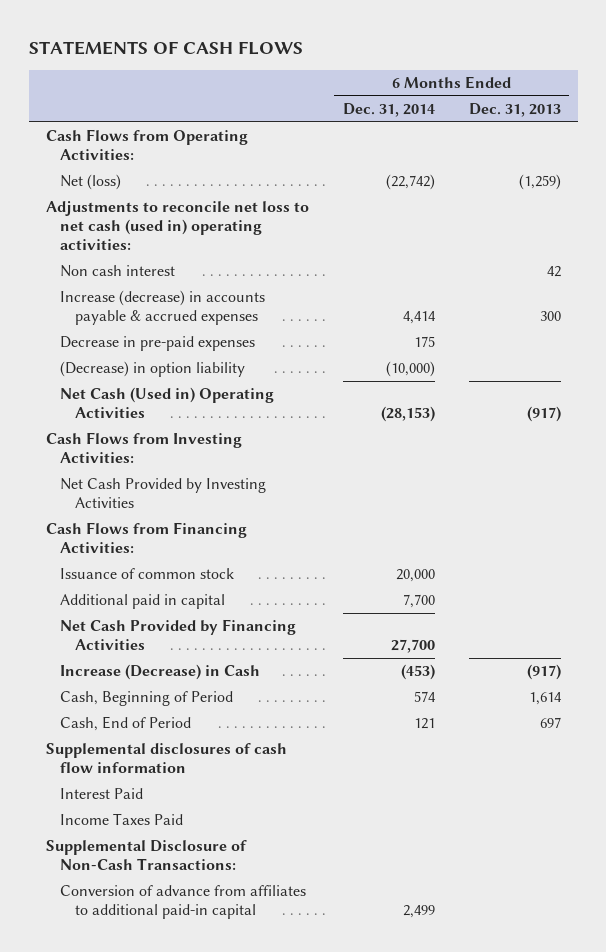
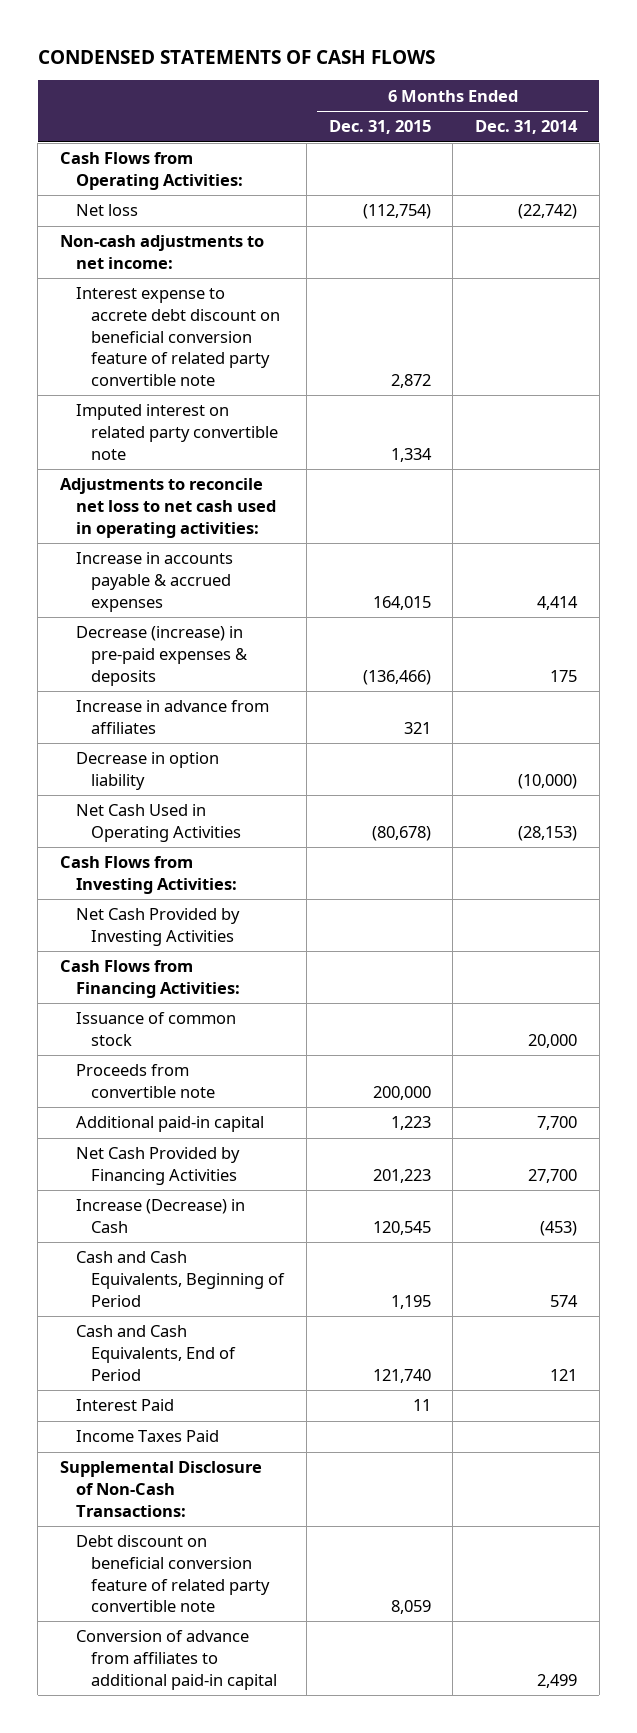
- STATEMENTS OF CASH FLOWS
+ CONDENSED STATEMENTS OF CASH FLOWS
- | 6 Months Ended Dec. 31, 2014 | 6 Months Ended Dec. 31, 2013
+ | 6 Months Ended Dec. 31, 2015 | 6 Months Ended Dec. 31, 2014
- Net (loss) | (22,742) | (1,259)
- Adjustments to reconcile net loss to net cash (used in) operating activities:
- Non cash interest | | 42
- Increase (decrease) in accounts payable & accrued expenses | 4,414 | 300
- Decrease in pre-paid expenses | 175 |
- (Decrease) in option liability | (10,000) |
- Net Cash (Used in) Operating Activities | (28,153) | (917)
+ Net loss | (112,754) | (22,742)
+ Non-cash adjustments to net income:
+ Interest expense to accrete debt discount on beneficial conversion feature of related party convertible note | 2,872 |
+ Imputed interest on related party convertible note | 1,334 |
+ Adjustments to reconcile net loss to net cash used in operating activities:
+ Increase in accounts payable & accrued expenses | 164,015 | 4,414
+ Decrease (increase) in pre-paid expenses & deposits | (136,466) | 175
+ Increase in advance from affiliates | 321 |
+ Decrease in option liability | | (10,000)
+ Net Cash Used in Operating Activities | (80,678) | (28,153)
- Additional paid in capital | 7,700 |
+ Proceeds from convertible note | 200,000 |
+ Additional paid-in capital | 1,223 | 7,700
- Cash, Beginning of Period | 574 | 1,614
- Cash, End of Period | 121 | 697
- Supplemental disclosures of cash flow information
+ Cash and Cash Equivalents, Beginning of Period | 1,195 | 574
+ Cash and Cash Equivalents, End of Period | 121,740 | 121
+ Debt discount on beneficial conversion feature of related party convertible note | 8,059 |

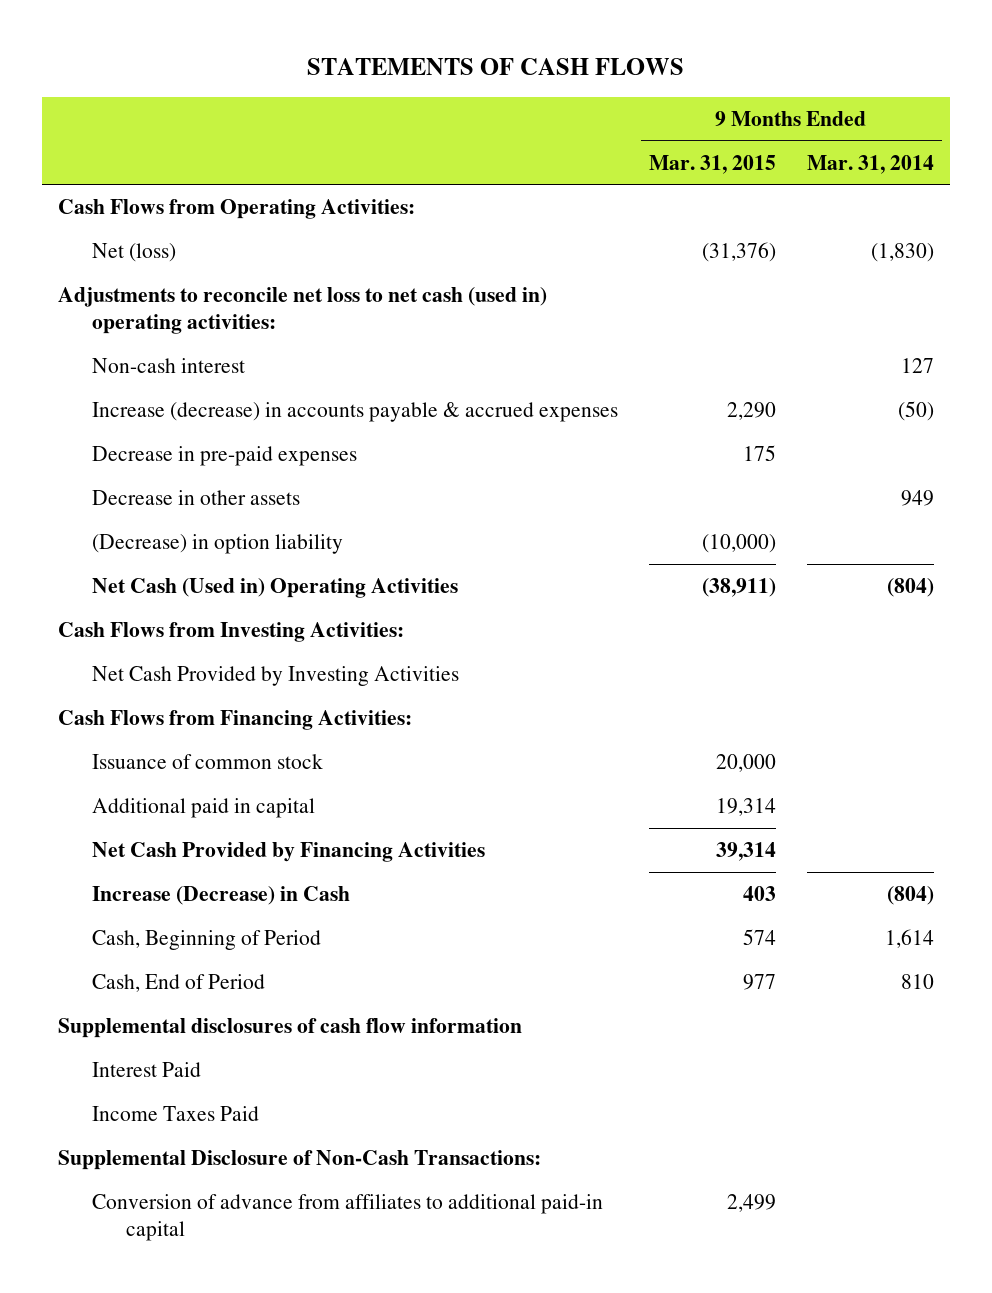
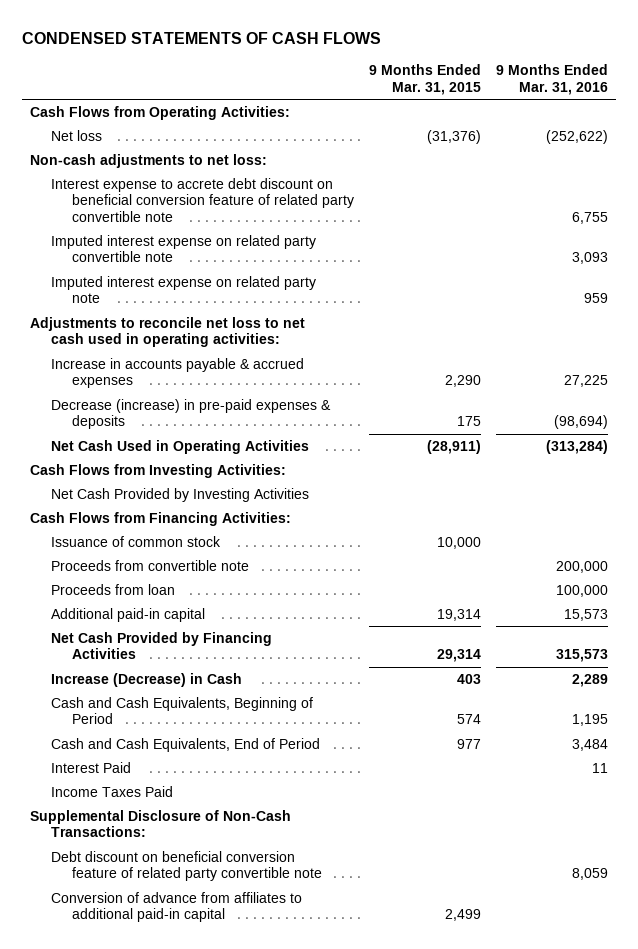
- STATEMENTS OF CASH FLOWS
+ CONDENSED STATEMENTS OF CASH FLOWS
- | 9 Months Ended Mar. 31, 2015 | 9 Months Ended Mar. 31, 2014
+ | 9 Months Ended Mar. 31, 2015 | 9 Months Ended Mar. 31, 2016
- Net (loss) | (31,376) | (1,830)
- Adjustments to reconcile net loss to net cash (used in) operating activities:
- Non-cash interest | | 127
- Increase (decrease) in accounts payable & accrued expenses | 2,290 | (50)
- Decrease in pre-paid expenses | 175 |
- Decrease in other assets | | 949
- (Decrease) in option liability | (10,000) |
- Net Cash (Used in) Operating Activities | (38,911) | (804)
+ Net loss | (31,376) | (252,622)
+ Non-cash adjustments to net loss:
+ Interest expense to accrete debt discount on beneficial conversion feature of related party convertible note | | 6,755
+ Imputed interest expense on related party convertible note | | 3,093
+ Imputed interest expense on related party note | | 959
+ Adjustments to reconcile net loss to net cash used in operating activities:
+ Increase in accounts payable & accrued expenses | 2,290 | 27,225
+ Decrease (increase) in pre-paid expenses & deposits | 175 | (98,694)
+ Net Cash Used in Operating Activities | (28,911) | (313,284)
- Issuance of common stock | 20,000 |
- Additional paid in capital | 19,314 |
- Net Cash Provided by Financing Activities | 39,314 |
+ Issuance of common stock | 10,000 |
+ Proceeds from convertible note | | 200,000
+ Proceeds from loan | | 100,000
+ Additional paid-in capital | 19,314 | 15,573
+ Net Cash Provided by Financing Activities | 29,314 | 315,573
- Cash, Beginning of Period | 574 | 1,614
- Cash, End of Period | 977 | 810
- Supplemental disclosures of cash flow information
+ Cash and Cash Equivalents, Beginning of Period | 574 | 1,195
+ Cash and Cash Equivalents, End of Period | 977 | 3,484
+ Debt discount on beneficial conversion feature of related party convertible note | | 8,059

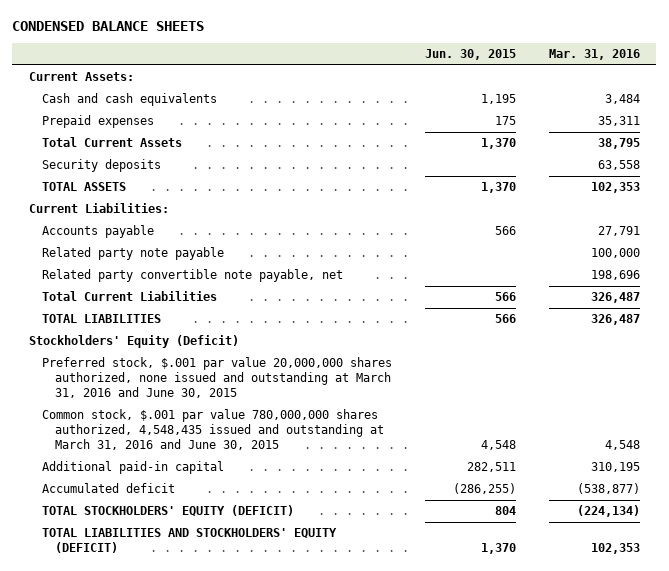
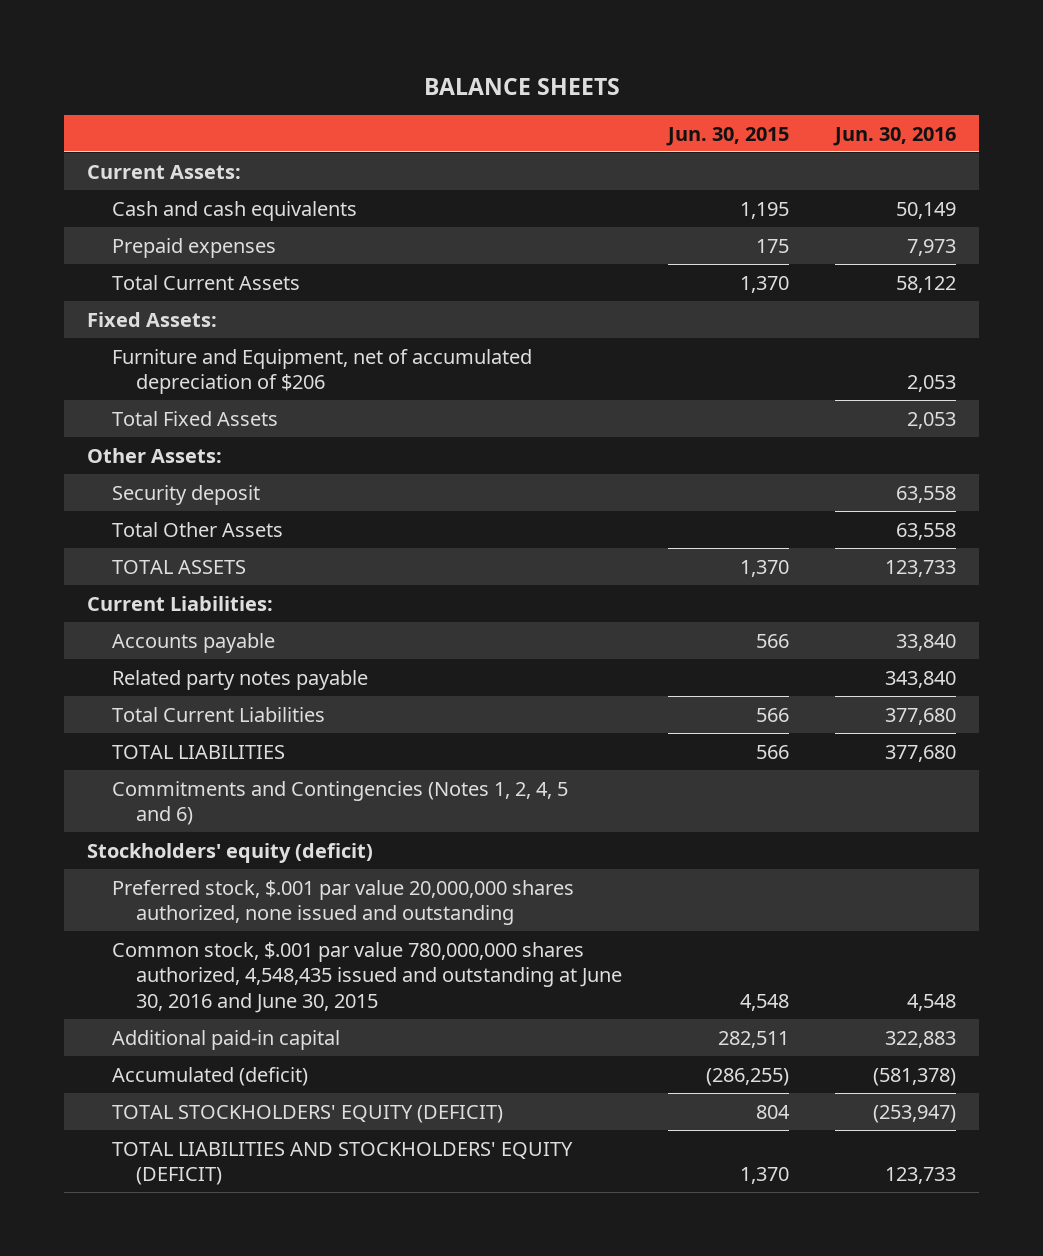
- CONDENSED BALANCE SHEETS
+ BALANCE SHEETS
- | Jun. 30, 2015 | Mar. 31, 2016
+ | Jun. 30, 2015 | Jun. 30, 2016
- Security deposits | | 63,558
+ Fixed Assets:
+ Furniture and Equipment, net of accumulated depreciation of $206 | | 2,053
+ Total Fixed Assets | | 2,053
+ Other Assets:
+ Security deposit | | 63,558
+ Total Other Assets | | 63,558
- Related party note payable | | 100,000
- Related party convertible note payable, net | | 198,696
+ Related party notes payable | | 343,840
- Stockholders' Equity (Deficit)
- Preferred stock, $.001 par value 20,000,000 shares authorized, none issued and outstanding at March 31, 2016 and June 30, 2015
- Common stock, $.001 par value 780,000,000 shares authorized, 4,548,435 issued and outstanding at March 31, 2016 and June 30, 2015 | 4,548 | 4,548
+ Commitments and Contingencies (Notes 1, 2, 4, 5 and 6)
+ Stockholders' equity (deficit)
+ Preferred stock, $.001 par value 20,000,000 shares authorized, none issued and outstanding
+ Common stock, $.001 par value 780,000,000 shares authorized, 4,548,435 issued and outstanding at June 30, 2016 and June 30, 2015 | 4,548 | 4,548
- Accumulated deficit | (286,255) | (538,877)
+ Accumulated (deficit) | (286,255) | (581,378)

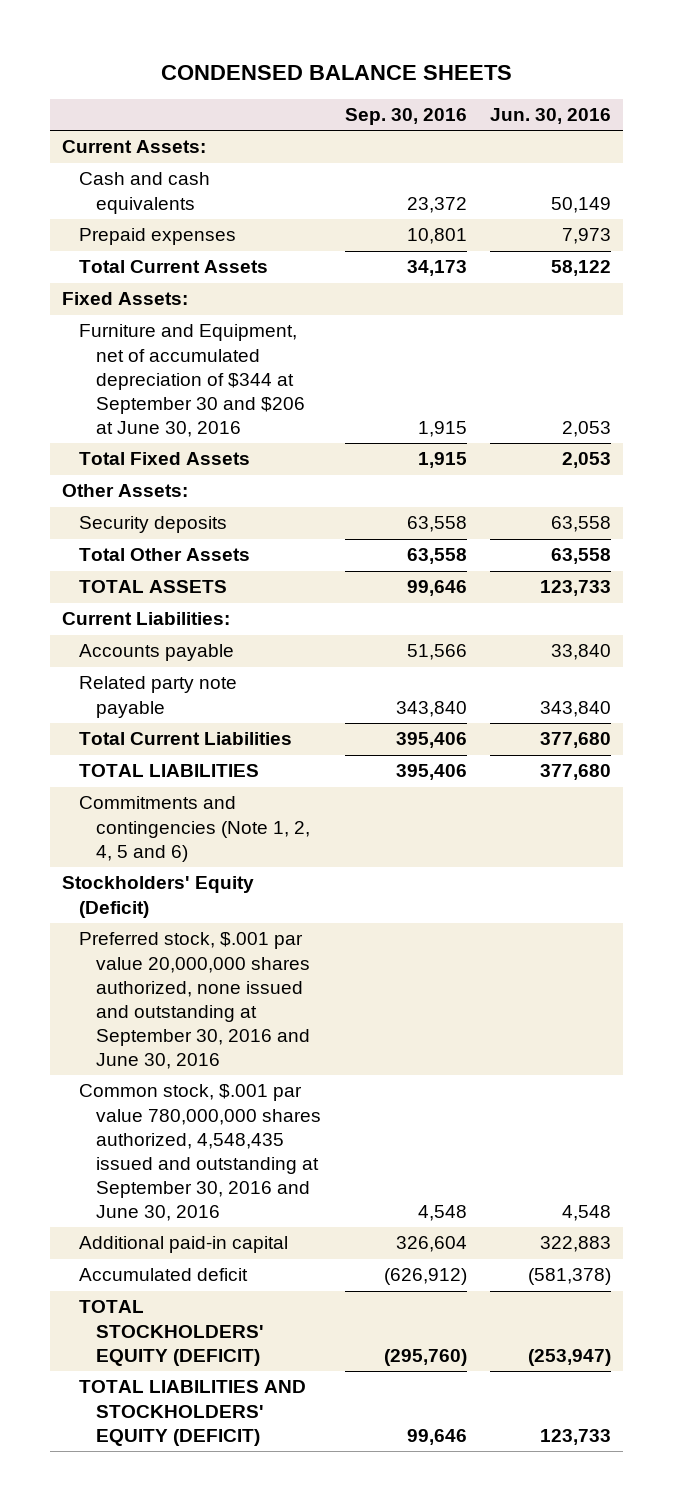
- BALANCE SHEETS
+ CONDENSED BALANCE SHEETS
- | Jun. 30, 2015 | Jun. 30, 2016
+ | Sep. 30, 2016 | Jun. 30, 2016
- Furniture and Equipment, net of accumulated depreciation of $206 | | 2,053
+ Furniture and Equipment, net of accumulated depreciation of $344 at September 30 and $206 at June 30, 2016 | 1,915 | 2,053
- Security deposit | | 63,558
+ Security deposits | 63,558 | 63,558
- Related party notes payable | | 343,840
+ Related party note payable | 343,840 | 343,840
- Commitments and Contingencies (Notes 1, 2, 4, 5 and 6)
- Stockholders' equity (deficit)
- Preferred stock, $.001 par value 20,000,000 shares authorized, none issued and outstanding
- Common stock, $.001 par value 780,000,000 shares authorized, 4,548,435 issued and outstanding at June 30, 2016 and June 30, 2015 | 4,548 | 4,548
+ Commitments and contingencies (Note 1, 2, 4, 5 and 6)
+ Stockholders' Equity (Deficit)
+ Preferred stock, $.001 par value 20,000,000 shares authorized, none issued and outstanding at September 30, 2016 and June 30, 2016
+ Common stock, $.001 par value 780,000,000 shares authorized, 4,548,435 issued and outstanding at September 30, 2016 and June 30, 2016 | 4,548 | 4,548
- Accumulated (deficit) | (286,255) | (581,378)
+ Accumulated deficit | (626,912) | (581,378)

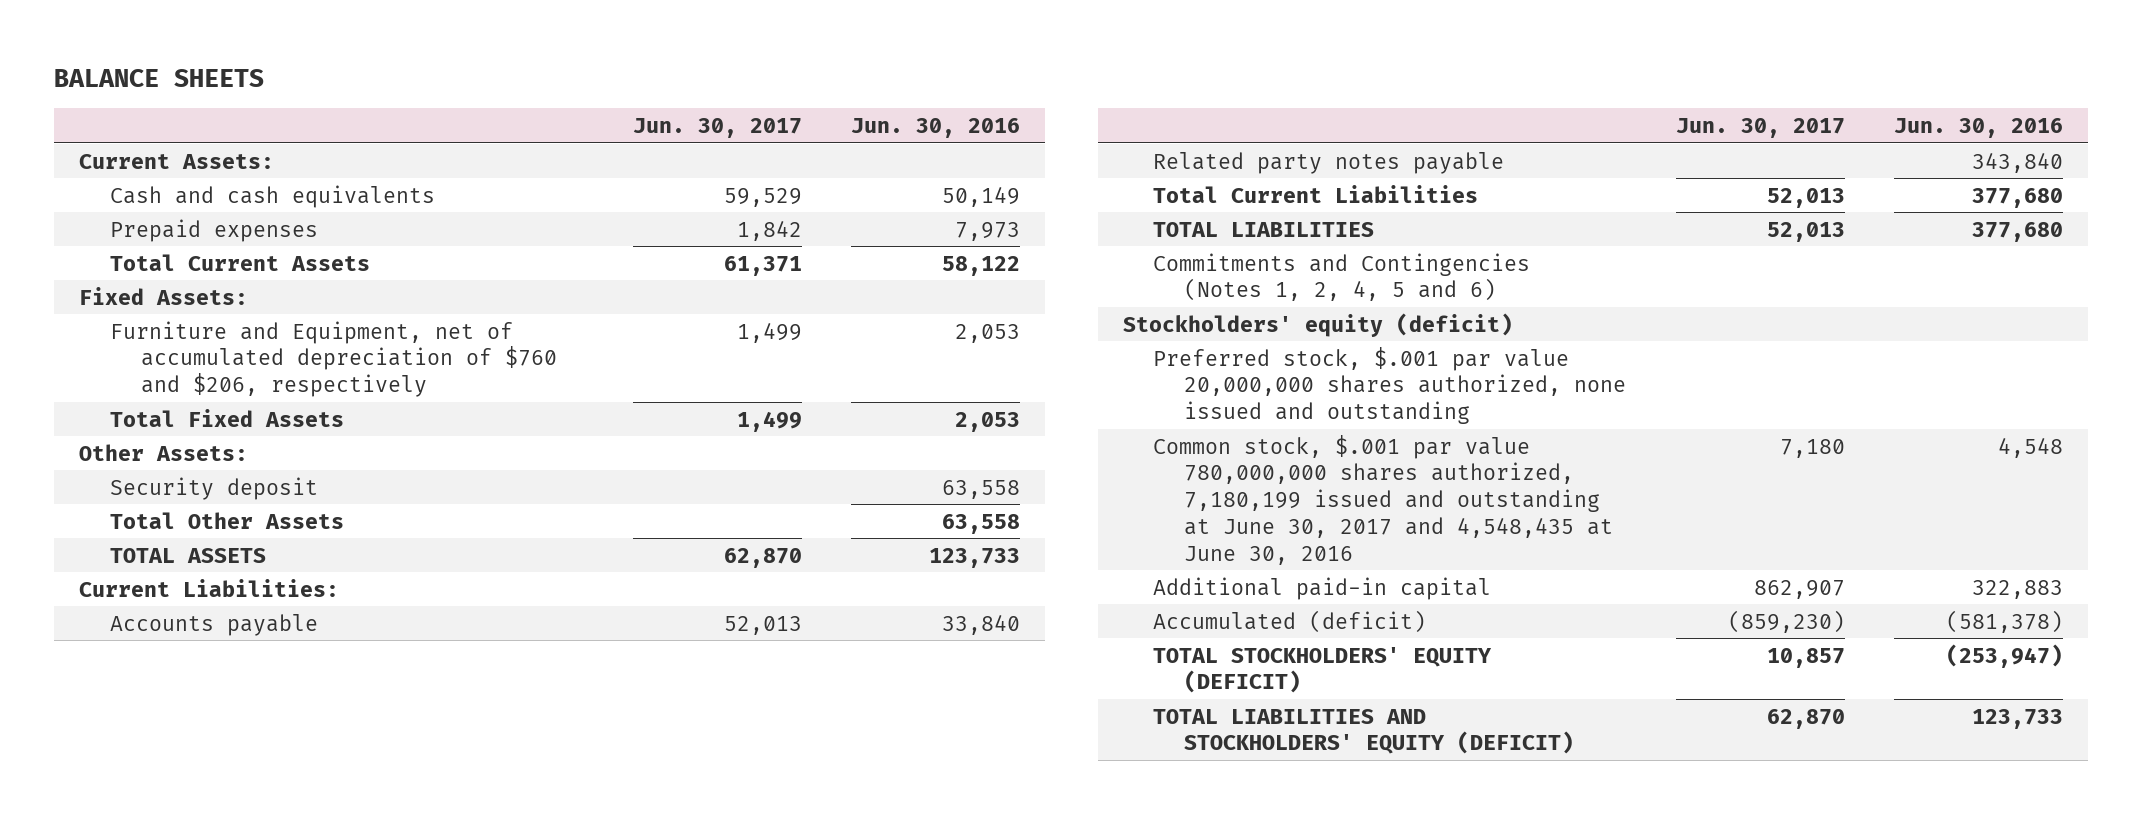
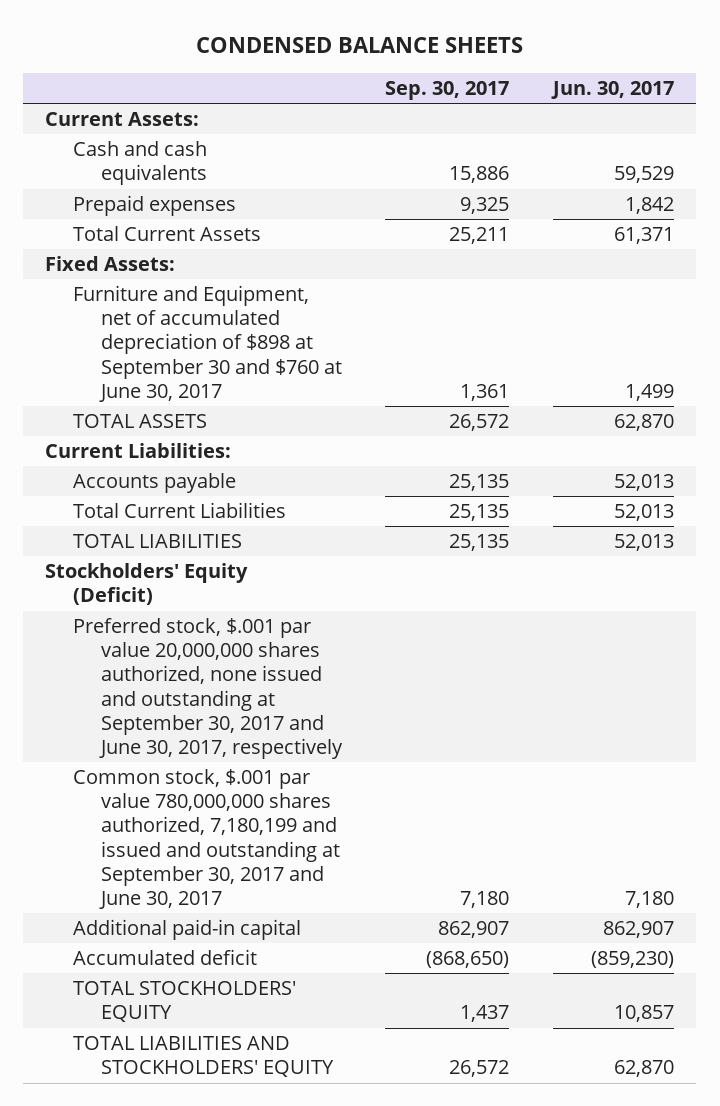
- BALANCE SHEETS
+ CONDENSED BALANCE SHEETS
- | Jun. 30, 2017 | Jun. 30, 2016
+ | Sep. 30, 2017 | Jun. 30, 2017
- Furniture and Equipment, net of accumulated depreciation of $760 and $206, respectively | 1,499 | 2,053
- Total Fixed Assets | 1,499 | 2,053
- Other Assets:
- Security deposit | | 63,558
- Total Other Assets | | 63,558
+ Furniture and Equipment, net of accumulated depreciation of $898 at September 30 and $760 at June 30, 2017 | 1,361 | 1,499
- Related party notes payable | | 343,840
- Commitments and Contingencies (Notes 1, 2, 4, 5 and 6)
- Stockholders' equity (deficit)
- Preferred stock, $.001 par value 20,000,000 shares authorized, none issued and outstanding
- Common stock, $.001 par value 780,000,000 shares authorized, 7,180,199 issued and outstanding at June 30, 2017 and 4,548,435 at June 30, 2016 | 7,180 | 4,548
+ Stockholders' Equity (Deficit)
+ Preferred stock, $.001 par value 20,000,000 shares authorized, none issued and outstanding at September 30, 2017 and June 30, 2017, respectively
+ Common stock, $.001 par value 780,000,000 shares authorized, 7,180,199 and issued and outstanding at September 30, 2017 and June 30, 2017 | 7,180 | 7,180
- Accumulated (deficit) | (859,230) | (581,378)
- TOTAL STOCKHOLDERS' EQUITY (DEFICIT) | 10,857 | (253,947)
- TOTAL LIABILITIES AND STOCKHOLDERS' EQUITY (DEFICIT) | 62,870 | 123,733
+ Accumulated deficit | (868,650) | (859,230)
+ TOTAL STOCKHOLDERS' EQUITY | 1,437 | 10,857
+ TOTAL LIABILITIES AND STOCKHOLDERS' EQUITY | 26,572 | 62,870

